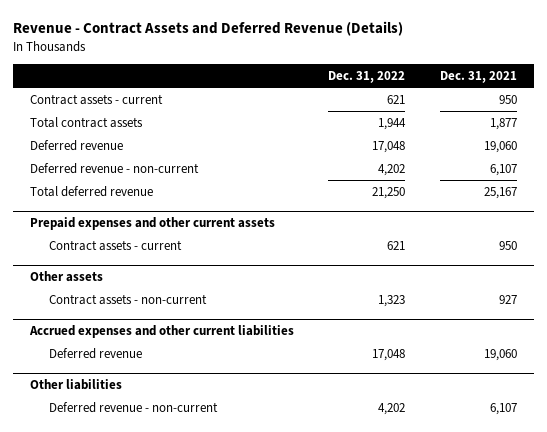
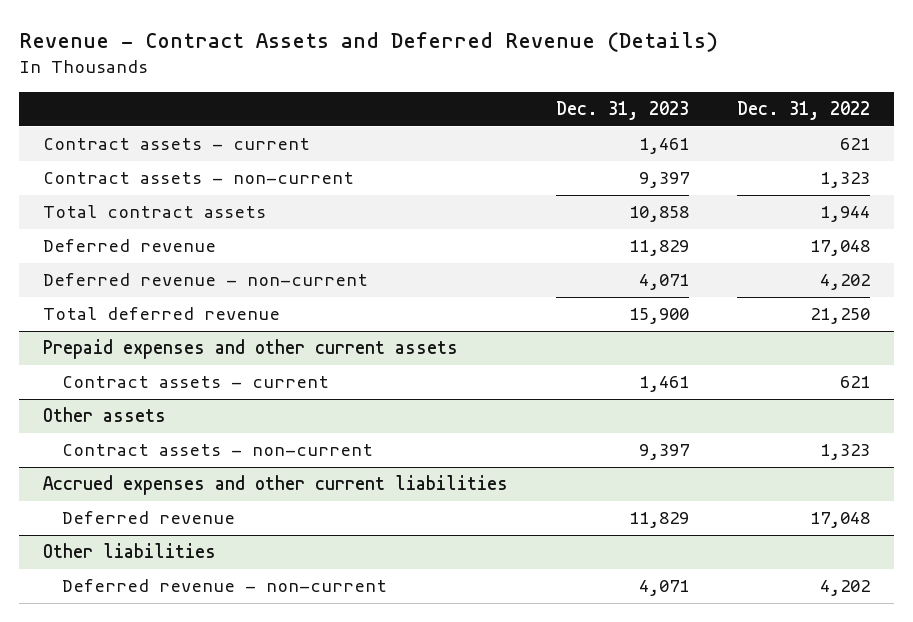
- | Dec. 31, 2022 | Dec. 31, 2021
+ | Dec. 31, 2023 | Dec. 31, 2022
+ Contract assets - non-current | 9,397 | 1,323

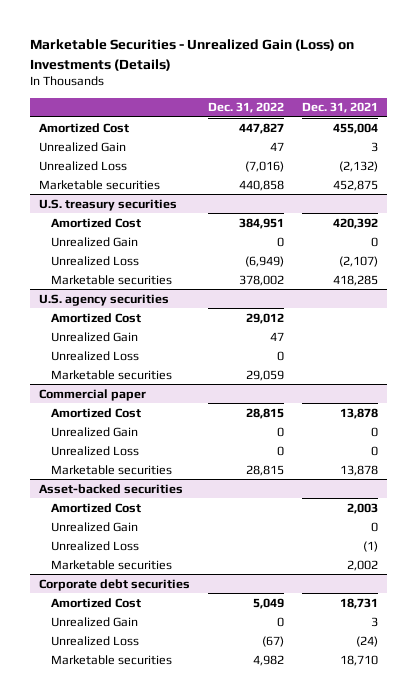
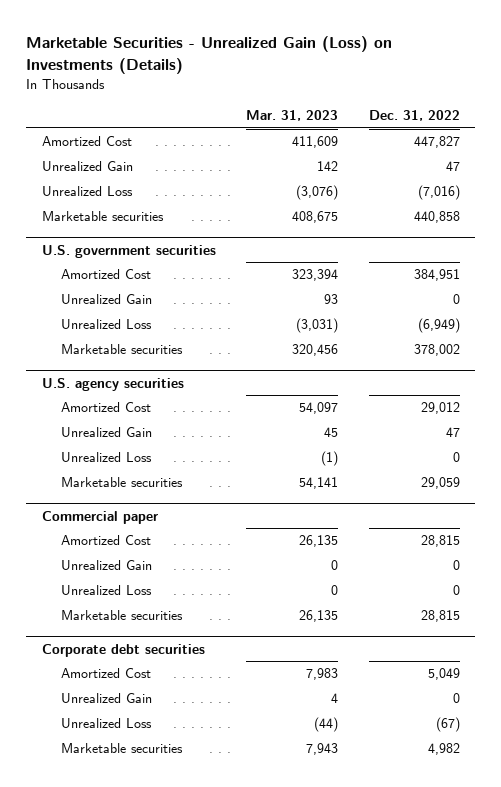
- | Dec. 31, 2022 | Dec. 31, 2021
+ | Mar. 31, 2023 | Dec. 31, 2022
- U.S. treasury securities
+ U.S. government securities
- Asset-backed securities
- Amortized Cost | | 2,003
- Unrealized Gain | | 0
- Unrealized Loss | | (1)
- Marketable securities | | 2,002

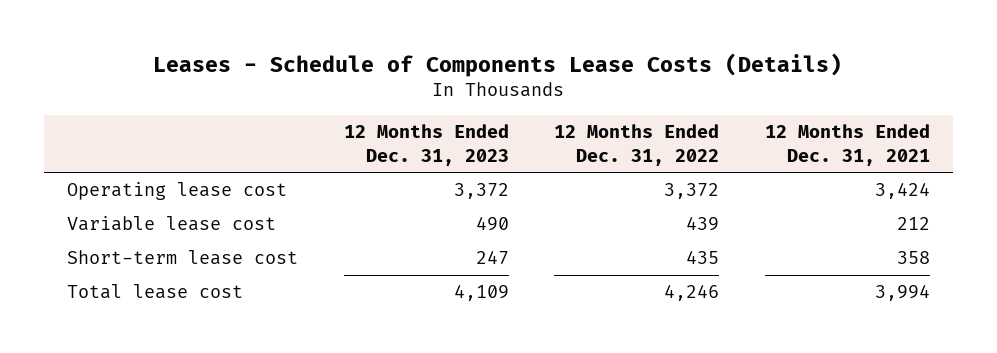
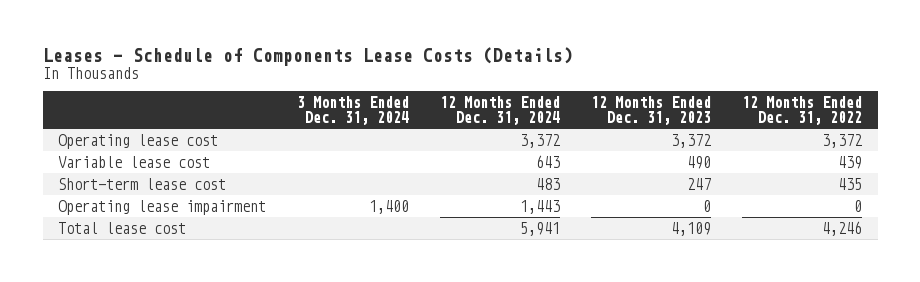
- | 12 Months Ended Dec. 31, 2023 | 12 Months Ended Dec. 31, 2022 | 12 Months Ended Dec. 31, 2021
+ | 3 Months Ended Dec. 31, 2024 | 12 Months Ended Dec. 31, 2024 | 12 Months Ended Dec. 31, 2023 | 12 Months Ended Dec. 31, 2022
+ Operating lease impairment | 1,400 | 1,443 | 0 | 0

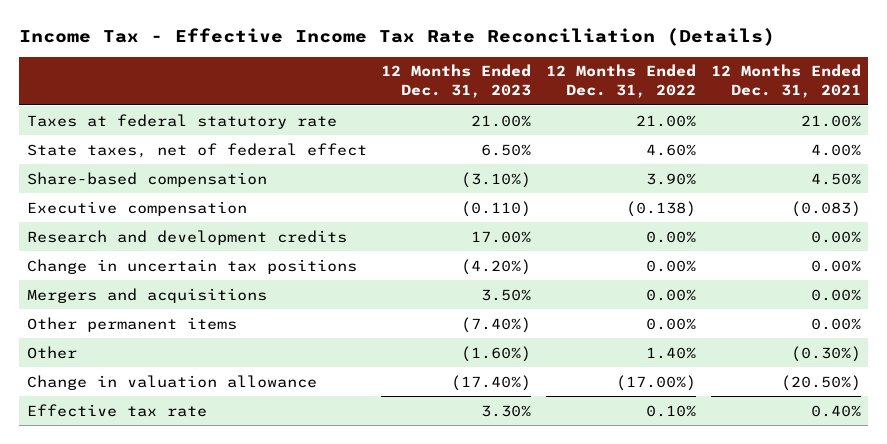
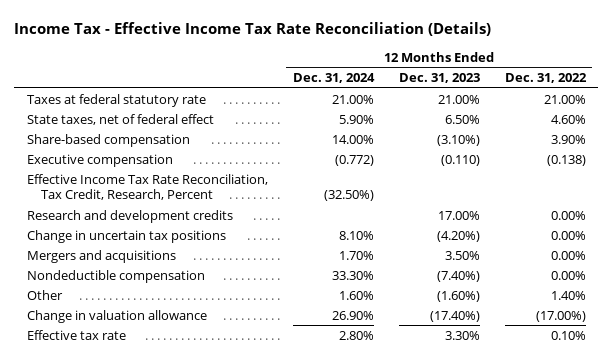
- | 12 Months Ended Dec. 31, 2023 | 12 Months Ended Dec. 31, 2022 | 12 Months Ended Dec. 31, 2021
+ | 12 Months Ended Dec. 31, 2024 | 12 Months Ended Dec. 31, 2023 | 12 Months Ended Dec. 31, 2022
+ Effective Income Tax Rate Reconciliation, Tax Credit, Research, Percent | (32.50%) | |
- Other permanent items | (7.40%) | 0.00% | 0.00%
+ Nondeductible compensation | 33.30% | (7.40%) | 0.00%

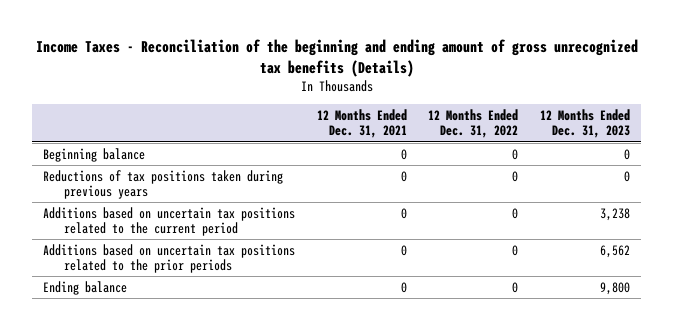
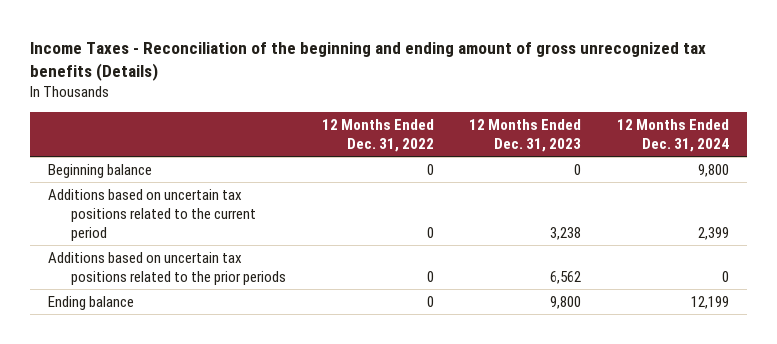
- | 12 Months Ended Dec. 31, 2021 | 12 Months Ended Dec. 31, 2022 | 12 Months Ended Dec. 31, 2023
+ | 12 Months Ended Dec. 31, 2022 | 12 Months Ended Dec. 31, 2023 | 12 Months Ended Dec. 31, 2024
- Reductions of tax positions taken during previous years | 0 | 0 | 0

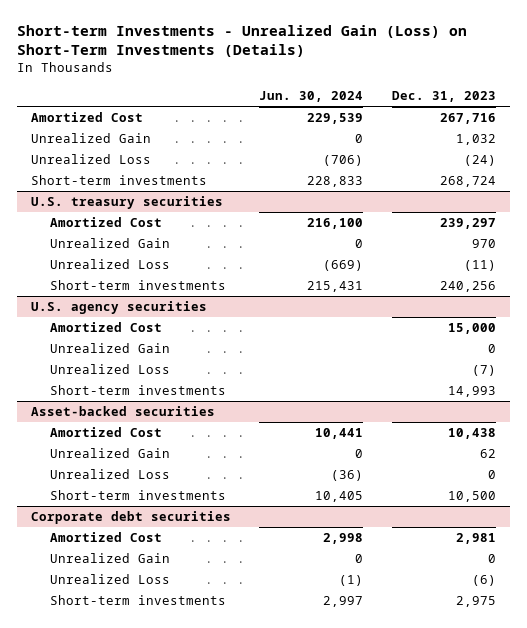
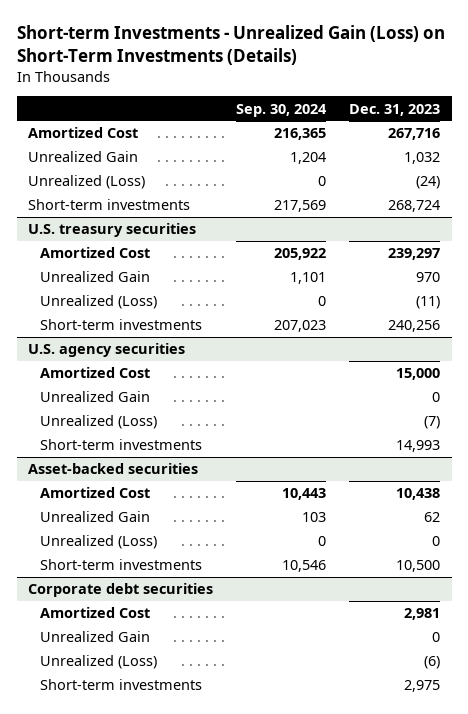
- | Jun. 30, 2024 | Dec. 31, 2023
+ | Sep. 30, 2024 | Dec. 31, 2023
- Unrealized Loss | (706) | (24)
+ Unrealized (Loss) | 0 | (24)
@ U.S. treasury securities
- Unrealized Loss | (669) | (11)
+ Unrealized (Loss) | 0 | (11)
@ U.S. agency securities
- Unrealized Loss | | (7)
+ Unrealized (Loss) | | (7)
@ Asset-backed securities
- Unrealized Loss | (36) | 0
+ Unrealized (Loss) | 0 | 0
@ Corporate debt securities
- Unrealized Loss | (1) | (6)
+ Unrealized (Loss) | | (6)

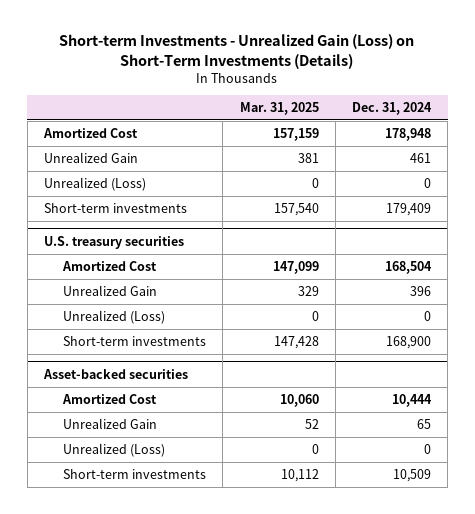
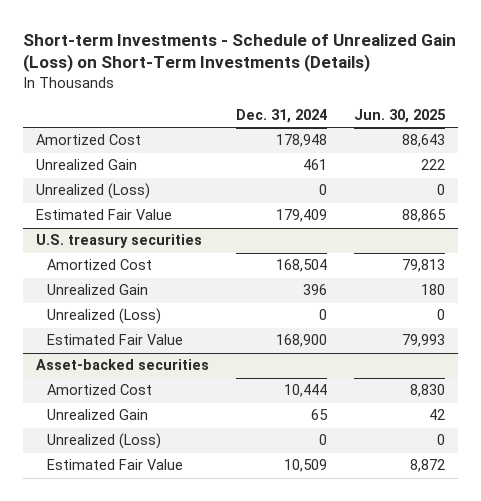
- Short-term Investments - Unrealized Gain (Loss) on Short-Term Investments (Details)
+ Short-term Investments - Schedule of Unrealized Gain (Loss) on Short-Term Investments (Details)
- | Mar. 31, 2025 | Dec. 31, 2024
+ | Dec. 31, 2024 | Jun. 30, 2025
- Short-term investments | 157,540 | 179,409
+ Estimated Fair Value | 179,409 | 88,865
@ U.S. treasury securities
- Short-term investments | 147,428 | 168,900
+ Estimated Fair Value | 168,900 | 79,993
@ Asset-backed securities
- Short-term investments | 10,112 | 10,509
+ Estimated Fair Value | 10,509 | 8,872

